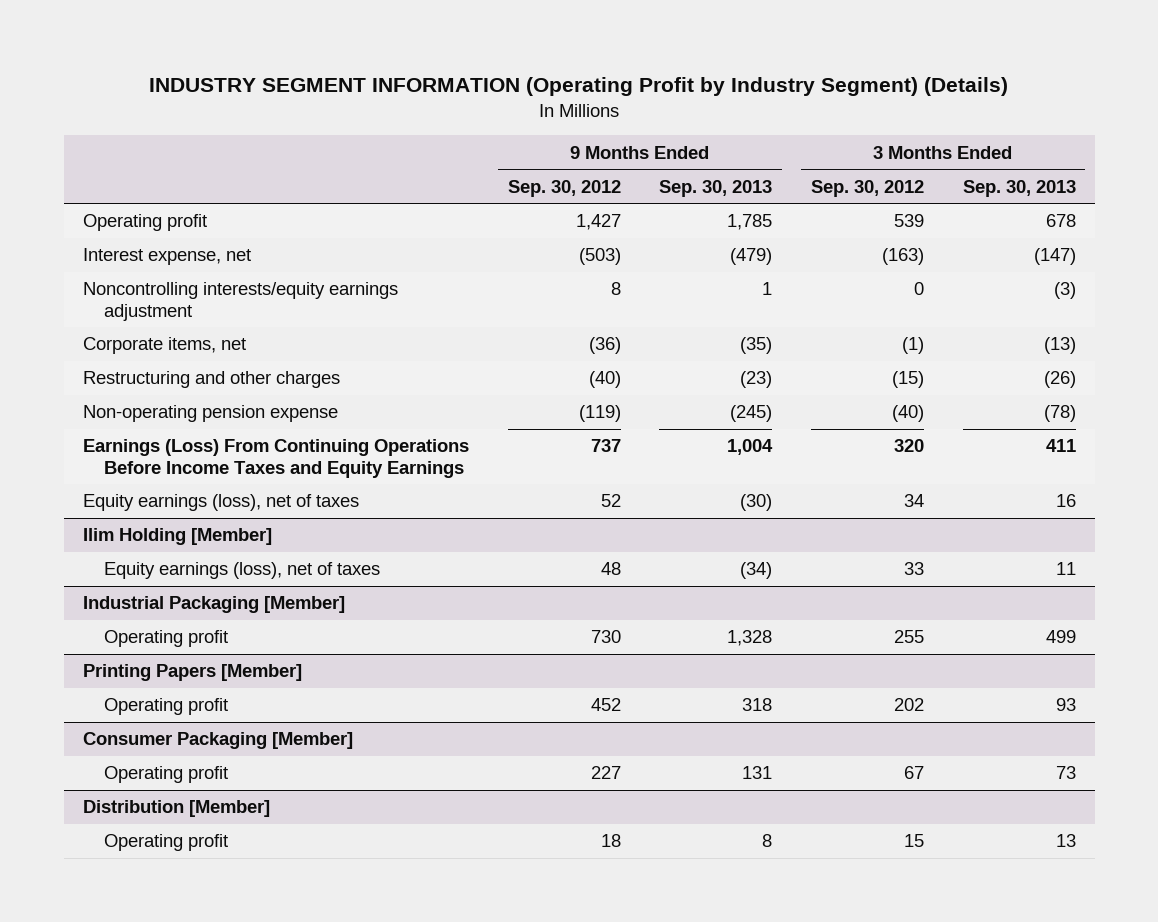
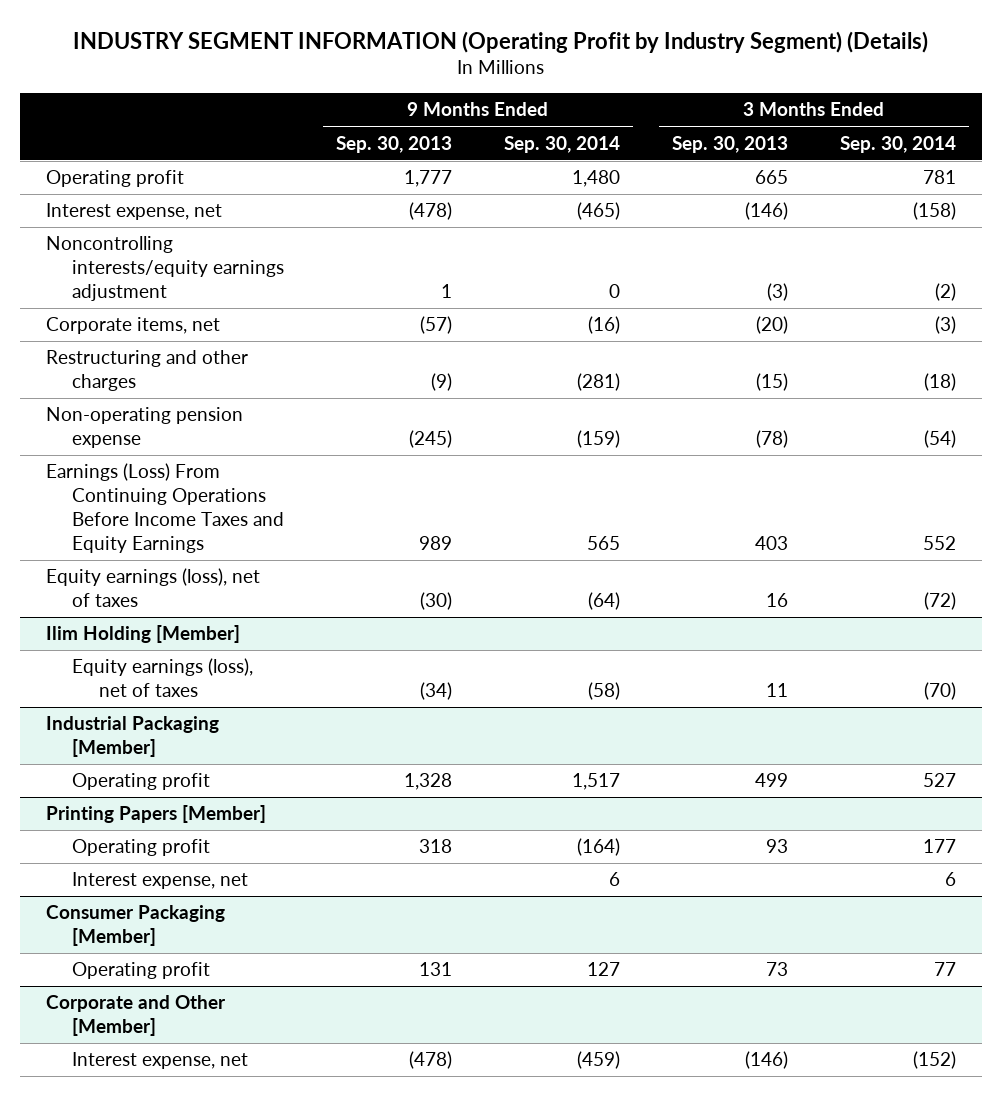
- | 9 Months Ended Sep. 30, 2012 | 9 Months Ended Sep. 30, 2013 | 3 Months Ended Sep. 30, 2012 | 3 Months Ended Sep. 30, 2013
+ | 9 Months Ended Sep. 30, 2013 | 9 Months Ended Sep. 30, 2014 | 3 Months Ended Sep. 30, 2013 | 3 Months Ended Sep. 30, 2014
- Operating profit | 1,427 | 1,785 | 539 | 678
- Interest expense, net | (503) | (479) | (163) | (147)
+ Operating profit | 1,777 | 1,480 | 665 | 781
+ Interest expense, net | (478) | (465) | (146) | (158)
- Corporate items, net | (36) | (35) | (1) | (13)
- Restructuring and other charges | (40) | (23) | (15) | (26)
+ Corporate items, net | (57) | (16) | (20) | (3)
+ Restructuring and other charges | (9) | (281) | (15) | (18)
- Earnings (Loss) From Continuing Operations Before Income Taxes and Equity Earnings | 737 | 1,004 | 320 | 411
+ Earnings (Loss) From Continuing Operations Before Income Taxes and Equity Earnings | 989 | 565 | 403 | 552
@ Printing Papers [Member]
+ Interest expense, net | | 6 | | 6
- Distribution [Member]
- Operating profit | 18 | 8 | 15 | 13
+ Corporate and Other [Member]
+ Interest expense, net | (478) | (459) | (146) | (152)

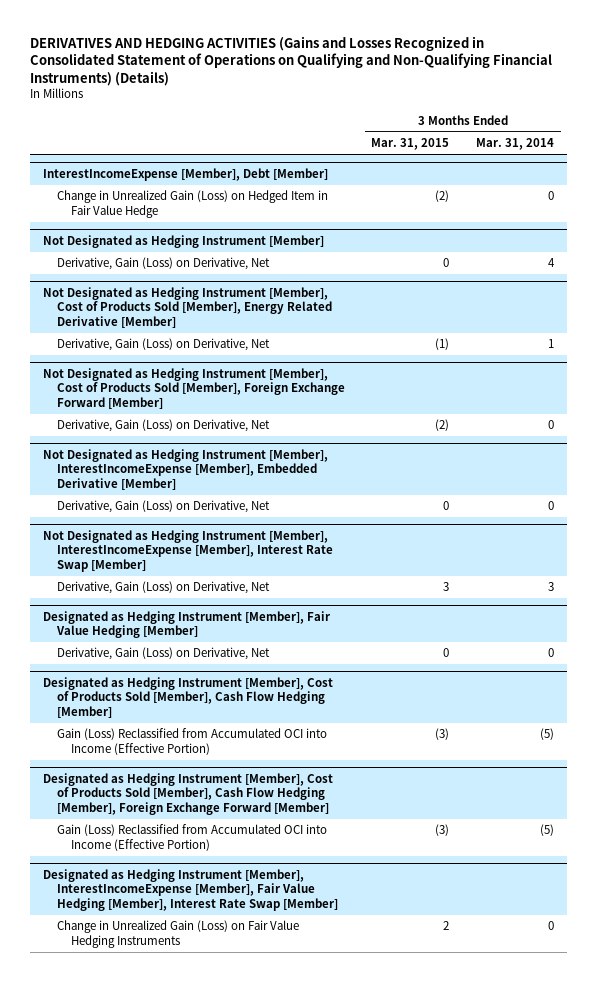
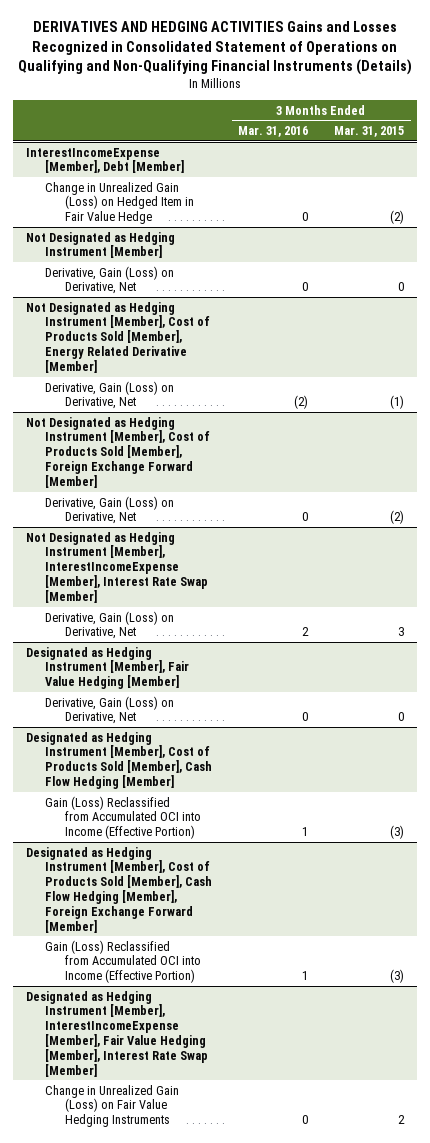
- DERIVATIVES AND HEDGING ACTIVITIES (Gains and Losses Recognized in Consolidated Statement of Operations on Qualifying and Non-Qualifying Financial Instruments) (Details)
+ DERIVATIVES AND HEDGING ACTIVITIES Gains and Losses Recognized in Consolidated Statement of Operations on Qualifying and Non-Qualifying Financial Instruments (Details)
- | 3 Months Ended Mar. 31, 2015 | 3 Months Ended Mar. 31, 2014
+ | 3 Months Ended Mar. 31, 2016 | 3 Months Ended Mar. 31, 2015
- Not Designated as Hedging Instrument [Member], InterestIncomeExpense [Member], Embedded Derivative [Member]
- Derivative, Gain (Loss) on Derivative, Net | 0 | 0

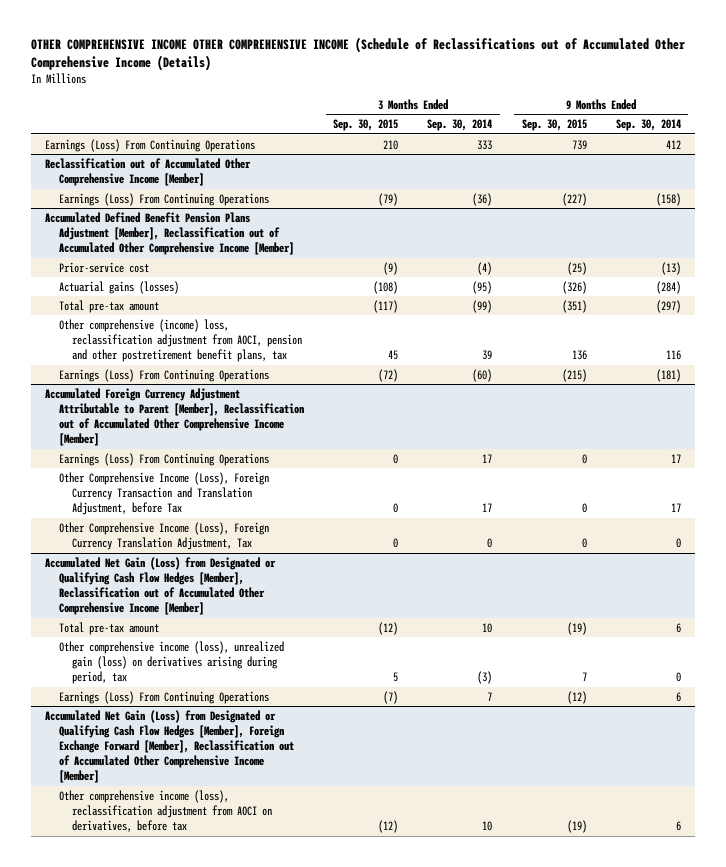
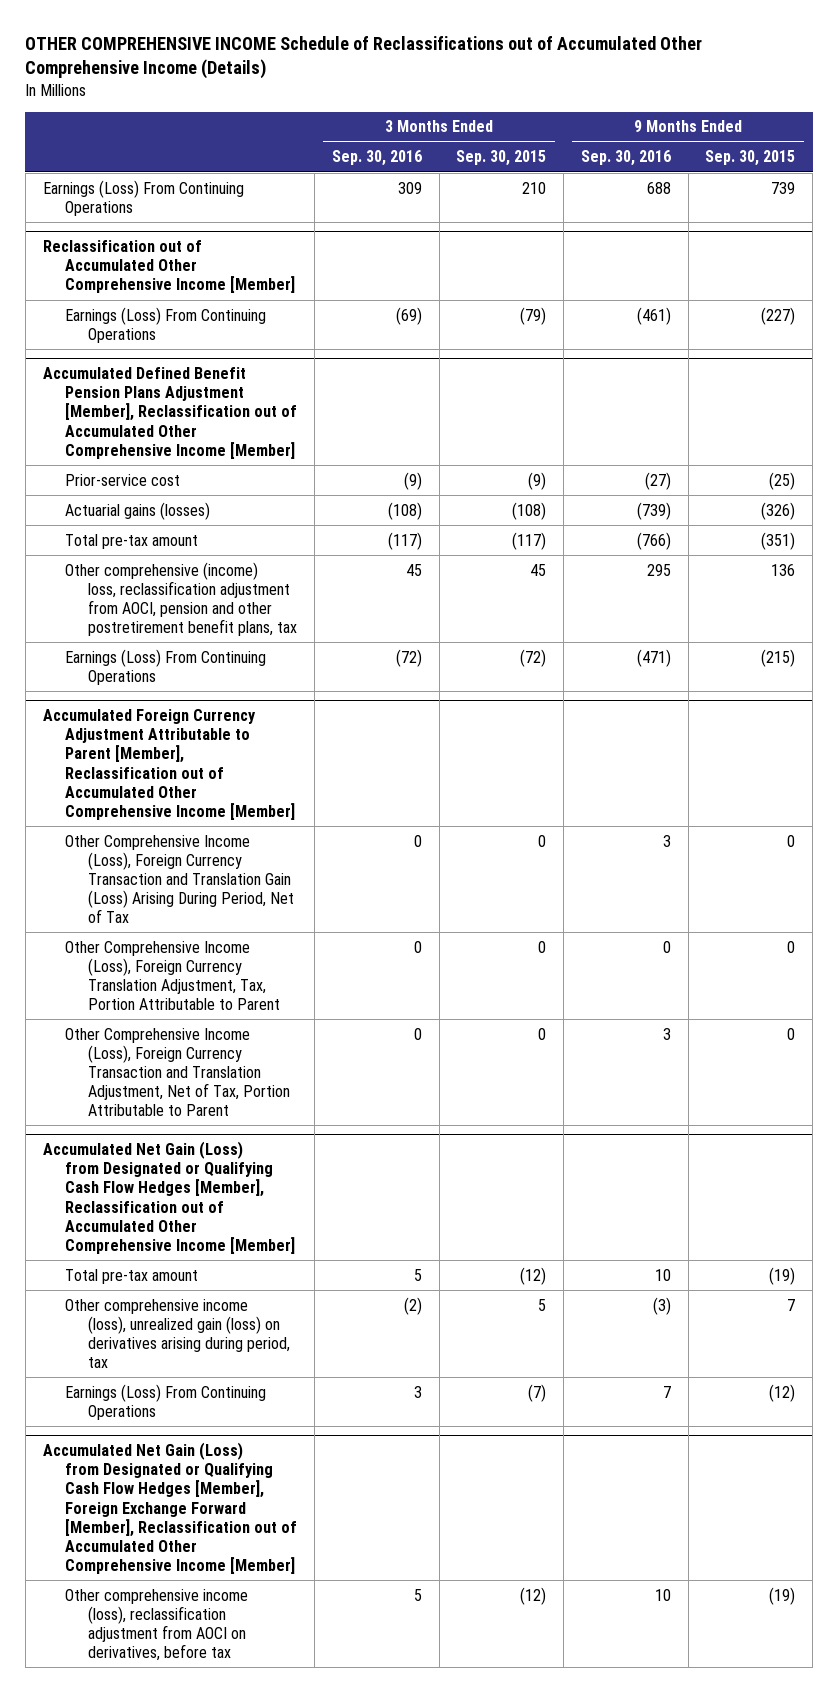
- OTHER COMPREHENSIVE INCOME OTHER COMPREHENSIVE INCOME (Schedule of Reclassifications out of Accumulated Other Comprehensive Income (Details)
+ OTHER COMPREHENSIVE INCOME Schedule of Reclassifications out of Accumulated Other Comprehensive Income (Details)
- | 3 Months Ended Sep. 30, 2015 | 3 Months Ended Sep. 30, 2014 | 9 Months Ended Sep. 30, 2015 | 9 Months Ended Sep. 30, 2014
+ | 3 Months Ended Sep. 30, 2016 | 3 Months Ended Sep. 30, 2015 | 9 Months Ended Sep. 30, 2016 | 9 Months Ended Sep. 30, 2015
@ Accumulated Foreign Currency Adjustment Attributable to Parent [Member], Reclassification out of Accumulated Other Comprehensive Income [Member]
- Earnings (Loss) From Continuing Operations | 0 | 17 | 0 | 17
- Other Comprehensive Income (Loss), Foreign Currency Transaction and Translation Adjustment, before Tax | 0 | 17 | 0 | 17
- Other Comprehensive Income (Loss), Foreign Currency Translation Adjustment, Tax | 0 | 0 | 0 | 0
+ Other Comprehensive Income (Loss), Foreign Currency Transaction and Translation Gain (Loss) Arising During Period, Net of Tax | 0 | 0 | 3 | 0
+ Other Comprehensive Income (Loss), Foreign Currency Translation Adjustment, Tax, Portion Attributable to Parent | 0 | 0 | 0 | 0
+ Other Comprehensive Income (Loss), Foreign Currency Transaction and Translation Adjustment, Net of Tax, Portion Attributable to Parent | 0 | 0 | 3 | 0

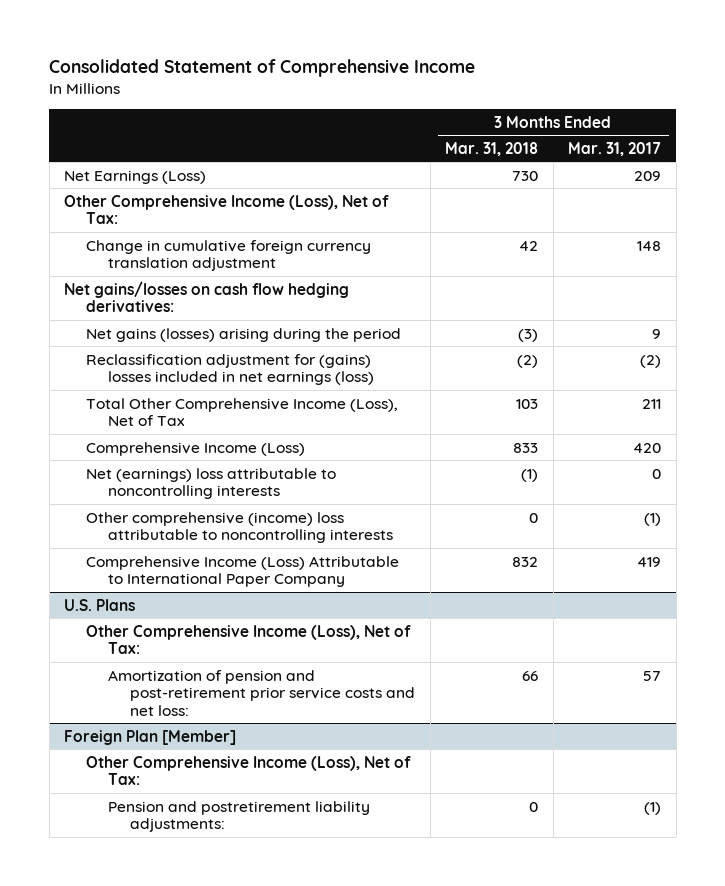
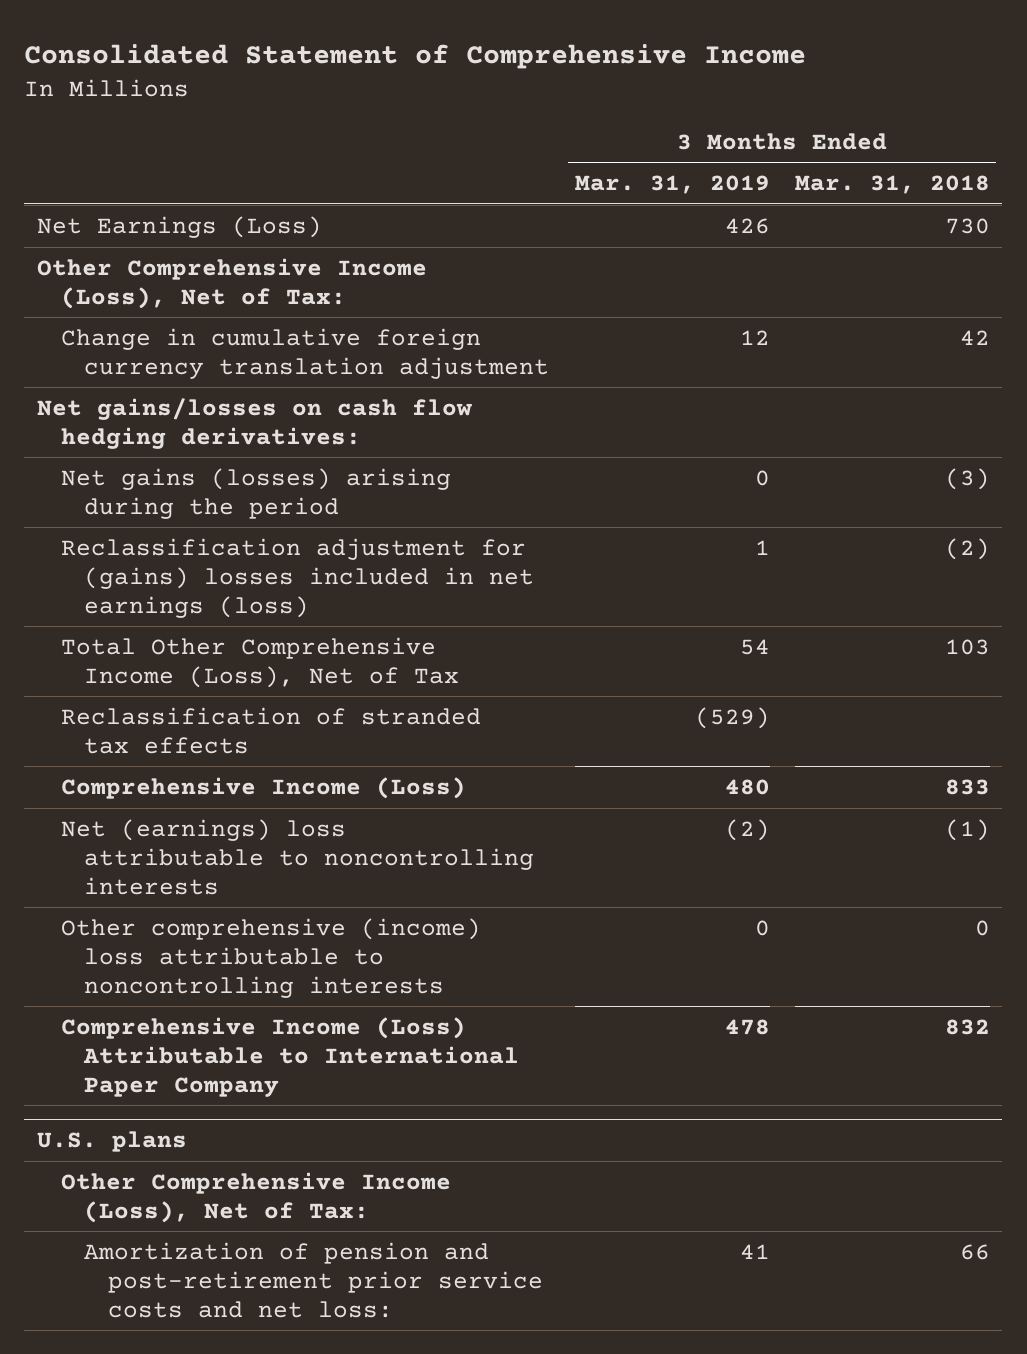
- | 3 Months Ended Mar. 31, 2018 | 3 Months Ended Mar. 31, 2017
+ | 3 Months Ended Mar. 31, 2019 | 3 Months Ended Mar. 31, 2018
+ Reclassification of stranded tax effects | (529) |
- U.S. Plans
+ U.S. plans
- Foreign Plan [Member]
- Other Comprehensive Income (Loss), Net of Tax:
- Pension and postretirement liability adjustments: | 0 | (1)

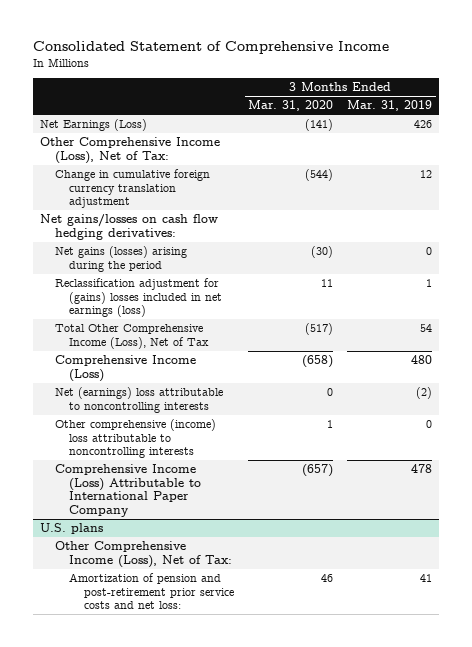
- | 3 Months Ended Mar. 31, 2019 | 3 Months Ended Mar. 31, 2018
+ | 3 Months Ended Mar. 31, 2020 | 3 Months Ended Mar. 31, 2019
- Reclassification of stranded tax effects | (529) |

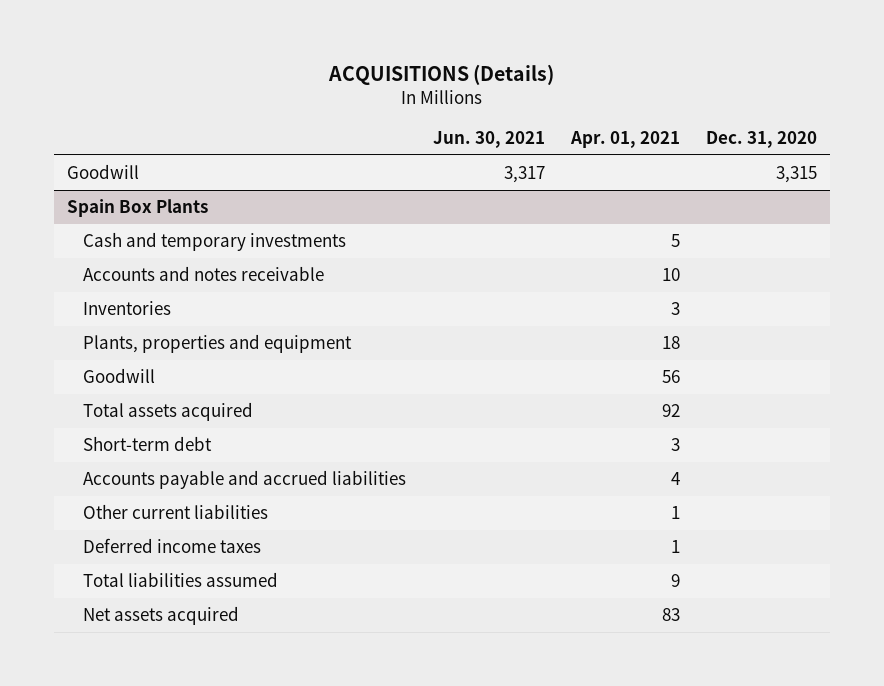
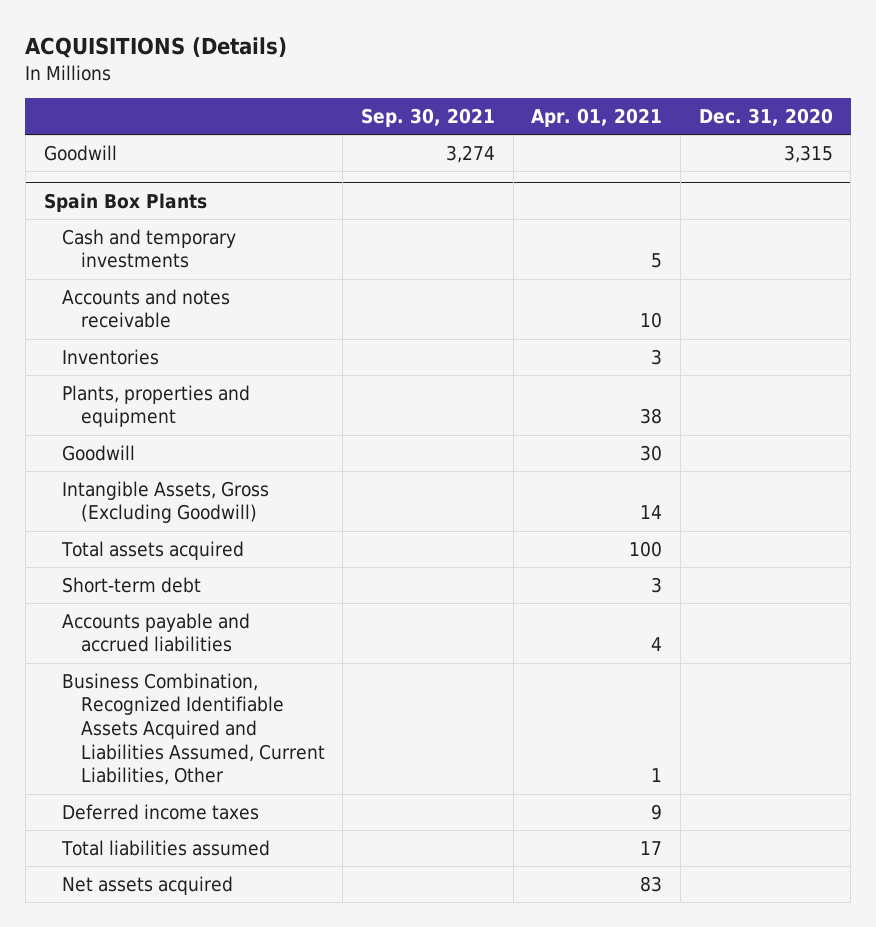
- | Jun. 30, 2021 | Apr. 01, 2021 | Dec. 31, 2020
+ | Sep. 30, 2021 | Apr. 01, 2021 | Dec. 31, 2020
@ Spain Box Plants
- Plants, properties and equipment | | 18 |
- Goodwill | | 56 |
- Total assets acquired | | 92 |
+ Plants, properties and equipment | | 38 |
+ Goodwill | | 30 |
+ Intangible Assets, Gross (Excluding Goodwill) | | 14 |
+ Total assets acquired | | 100 |
- Other current liabilities | | 1 |
- Deferred income taxes | | 1 |
- Total liabilities assumed | | 9 |
+ Business Combination, Recognized Identifiable Assets Acquired and Liabilities Assumed, Current Liabilities, Other | | 1 |
+ Deferred income taxes | | 9 |
+ Total liabilities assumed | | 17 |

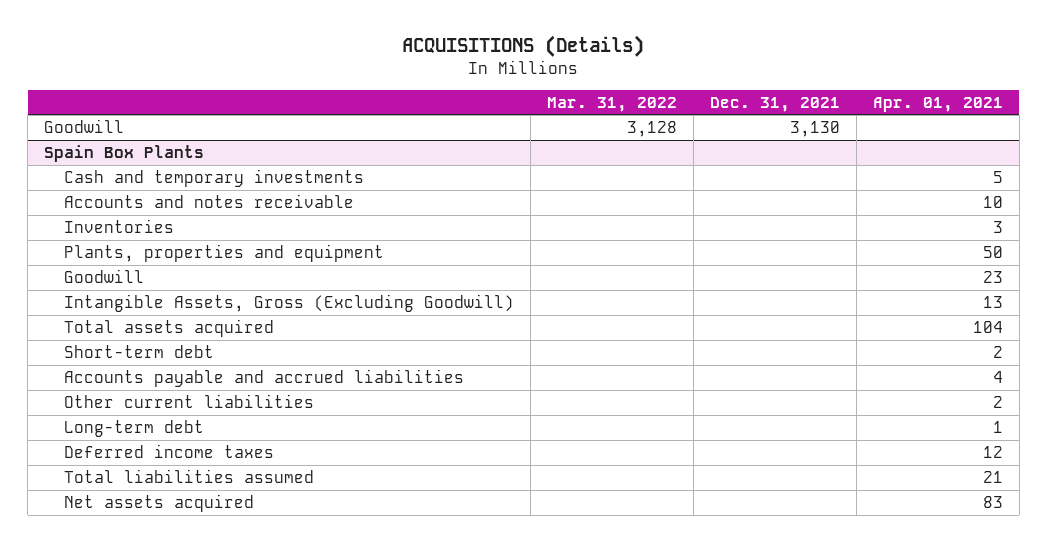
- | Sep. 30, 2021 | Apr. 01, 2021 | Dec. 31, 2020
+ | Mar. 31, 2022 | Dec. 31, 2021 | Apr. 01, 2021
@ Spain Box Plants
- Plants, properties and equipment | | 38 |
- Goodwill | | 30 |
- Intangible Assets, Gross (Excluding Goodwill) | | 14 |
- Total assets acquired | | 100 |
- Short-term debt | | 3 |
+ Plants, properties and equipment | | | 50
+ Goodwill | | | 23
+ Intangible Assets, Gross (Excluding Goodwill) | | | 13
+ Total assets acquired | | | 104
+ Short-term debt | | | 2
- Business Combination, Recognized Identifiable Assets Acquired and Liabilities Assumed, Current Liabilities, Other | | 1 |
- Deferred income taxes | | 9 |
- Total liabilities assumed | | 17 |
+ Other current liabilities | | | 2
+ Long-term debt | | | 1
+ Deferred income taxes | | | 12
+ Total liabilities assumed | | | 21

